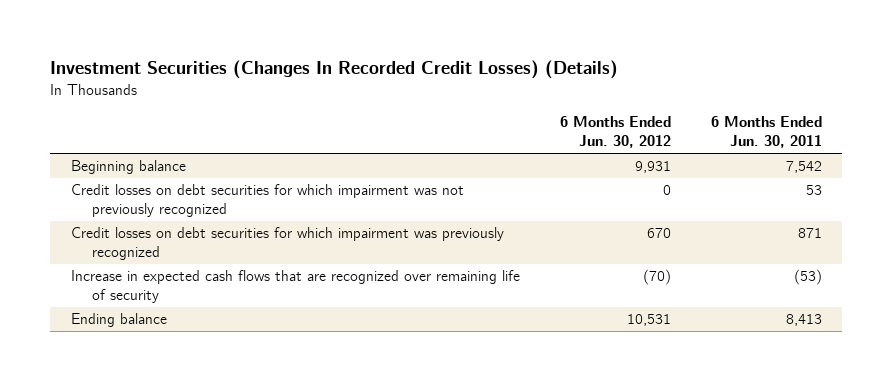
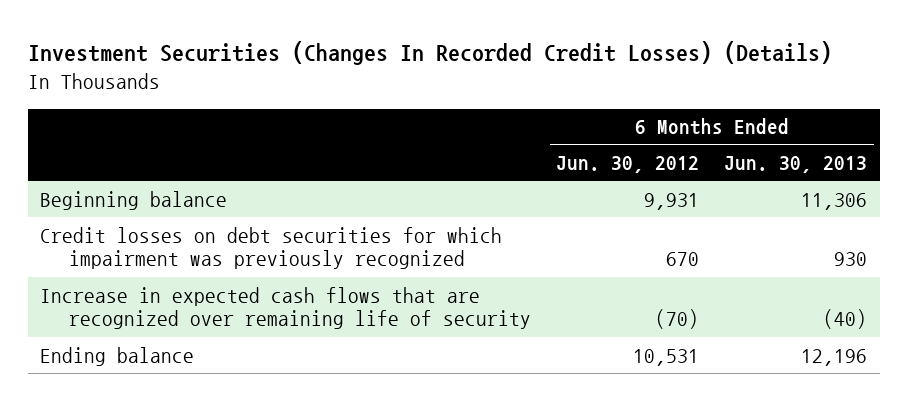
- | 6 Months Ended Jun. 30, 2012 | 6 Months Ended Jun. 30, 2011
+ | 6 Months Ended Jun. 30, 2012 | 6 Months Ended Jun. 30, 2013
- Credit losses on debt securities for which impairment was not previously recognized | 0 | 53

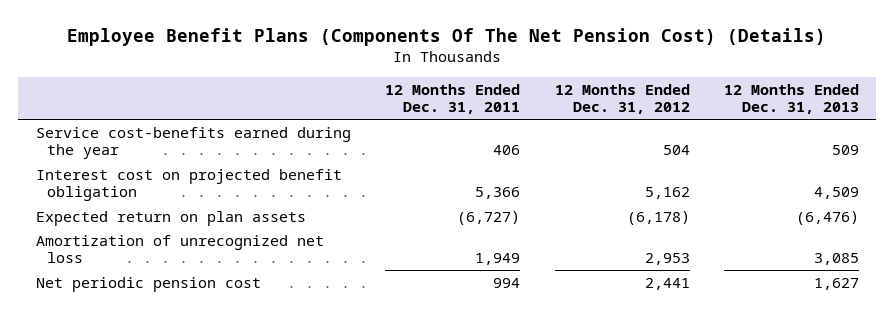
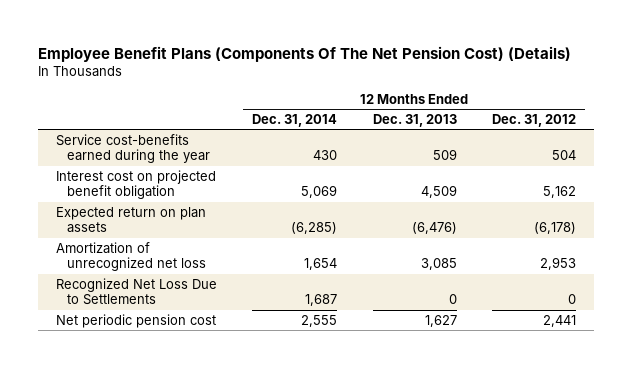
- | 12 Months Ended Dec. 31, 2011 | 12 Months Ended Dec. 31, 2012 | 12 Months Ended Dec. 31, 2013
+ | 12 Months Ended Dec. 31, 2014 | 12 Months Ended Dec. 31, 2013 | 12 Months Ended Dec. 31, 2012
+ Recognized Net Loss Due to Settlements | 1,687 | 0 | 0

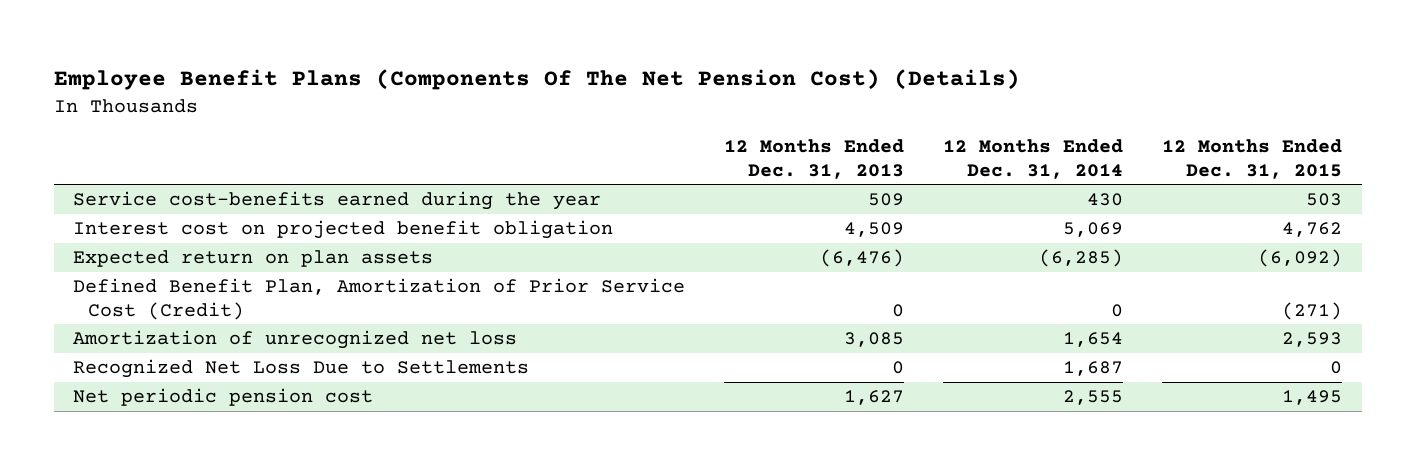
- | 12 Months Ended Dec. 31, 2014 | 12 Months Ended Dec. 31, 2013 | 12 Months Ended Dec. 31, 2012
+ | 12 Months Ended Dec. 31, 2013 | 12 Months Ended Dec. 31, 2014 | 12 Months Ended Dec. 31, 2015
+ Defined Benefit Plan, Amortization of Prior Service Cost (Credit) | 0 | 0 | (271)

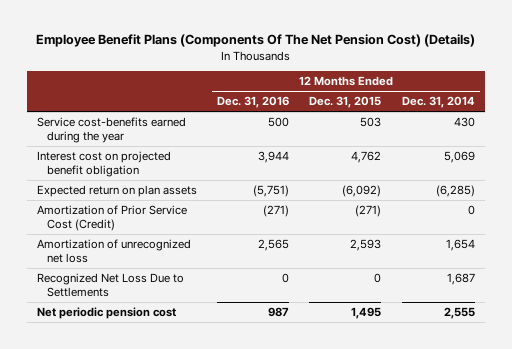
- | 12 Months Ended Dec. 31, 2013 | 12 Months Ended Dec. 31, 2014 | 12 Months Ended Dec. 31, 2015
+ | 12 Months Ended Dec. 31, 2016 | 12 Months Ended Dec. 31, 2015 | 12 Months Ended Dec. 31, 2014
- Defined Benefit Plan, Amortization of Prior Service Cost (Credit) | 0 | 0 | (271)
+ Amortization of Prior Service Cost (Credit) | (271) | (271) | 0

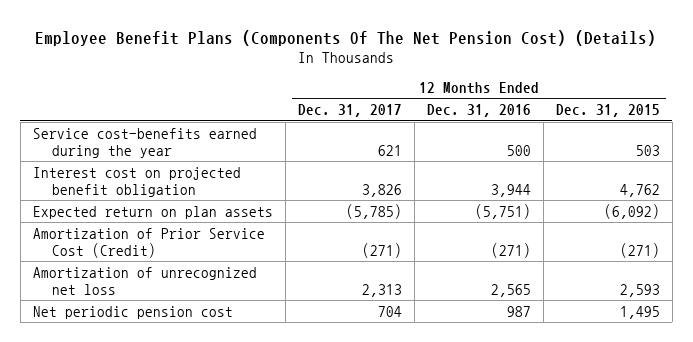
- | 12 Months Ended Dec. 31, 2016 | 12 Months Ended Dec. 31, 2015 | 12 Months Ended Dec. 31, 2014
+ | 12 Months Ended Dec. 31, 2017 | 12 Months Ended Dec. 31, 2016 | 12 Months Ended Dec. 31, 2015
- Recognized Net Loss Due to Settlements | 0 | 0 | 1,687

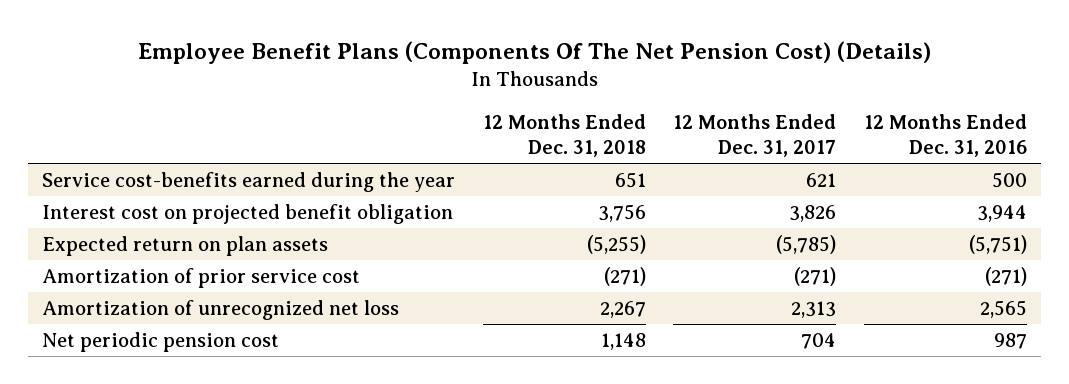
- | 12 Months Ended Dec. 31, 2017 | 12 Months Ended Dec. 31, 2016 | 12 Months Ended Dec. 31, 2015
+ | 12 Months Ended Dec. 31, 2018 | 12 Months Ended Dec. 31, 2017 | 12 Months Ended Dec. 31, 2016
- Amortization of Prior Service Cost (Credit) | (271) | (271) | (271)
+ Amortization of prior service cost | (271) | (271) | (271)

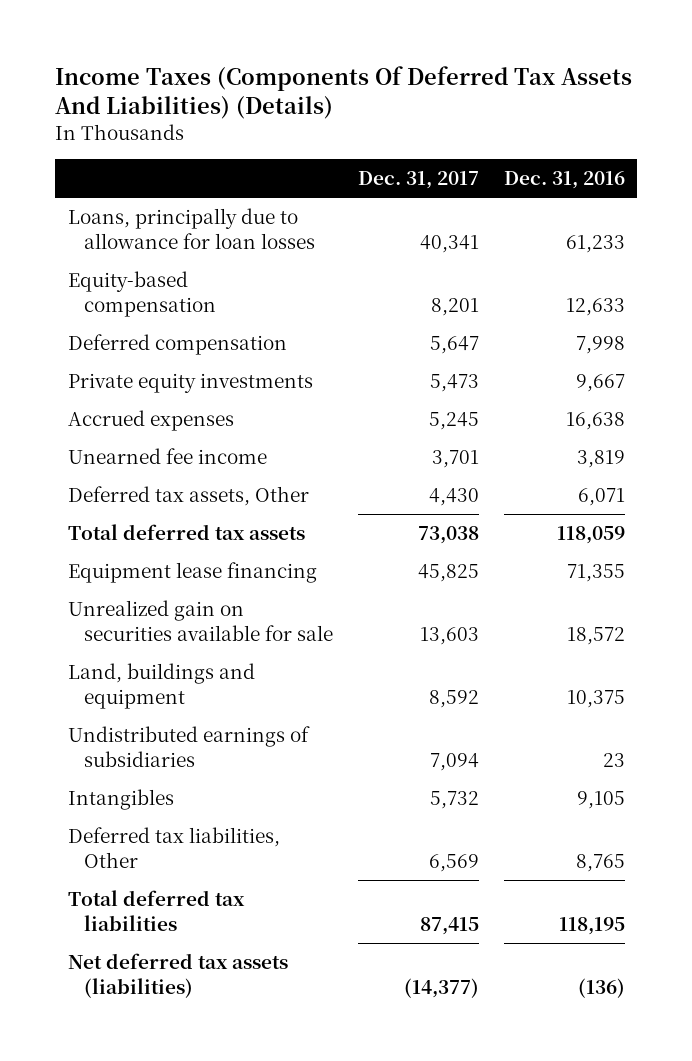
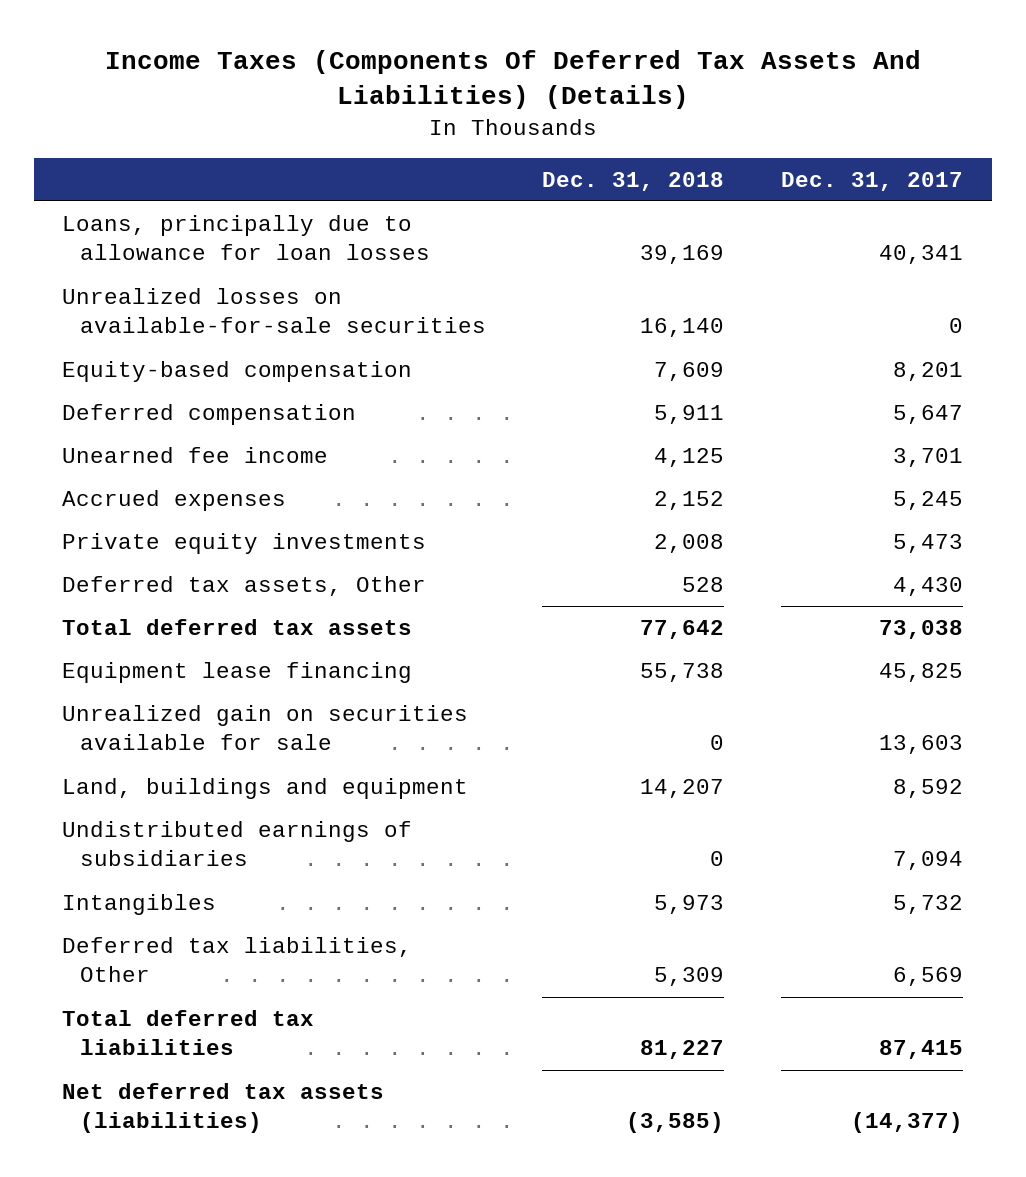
- | Dec. 31, 2017 | Dec. 31, 2016
+ | Dec. 31, 2018 | Dec. 31, 2017
+ Unrealized losses on available-for-sale securities | 16,140 | 0
moved down: Accrued expenses | 2,152 | 5,245
moved down: Private equity investments | 2,008 | 5,473

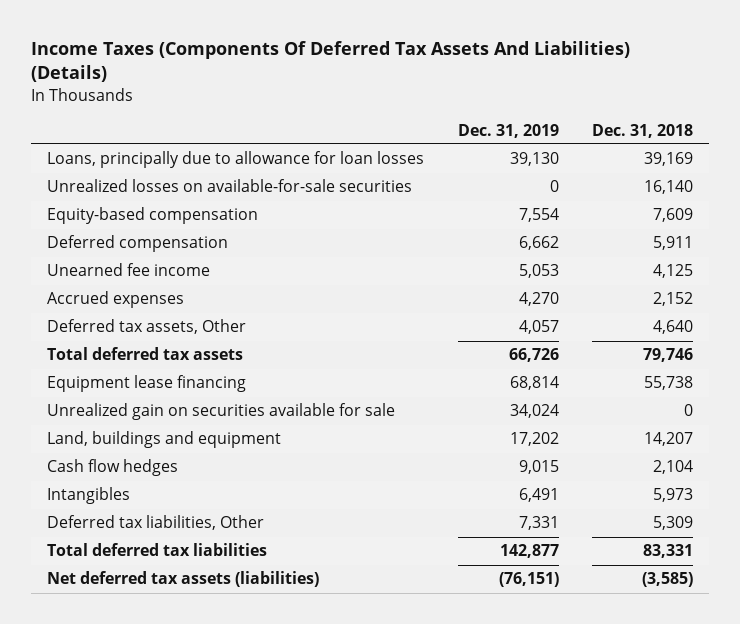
- | Dec. 31, 2018 | Dec. 31, 2017
+ | Dec. 31, 2019 | Dec. 31, 2018
- Private equity investments | 2,008 | 5,473
- Deferred tax assets, Other | 528 | 4,430
- Total deferred tax assets | 77,642 | 73,038
+ Deferred tax assets, Other | 4,057 | 4,640
+ Total deferred tax assets | 66,726 | 79,746
- Undistributed earnings of subsidiaries | 0 | 7,094
+ Cash flow hedges | 9,015 | 2,104
- Total deferred tax liabilities | 81,227 | 87,415
+ Total deferred tax liabilities | 142,877 | 83,331

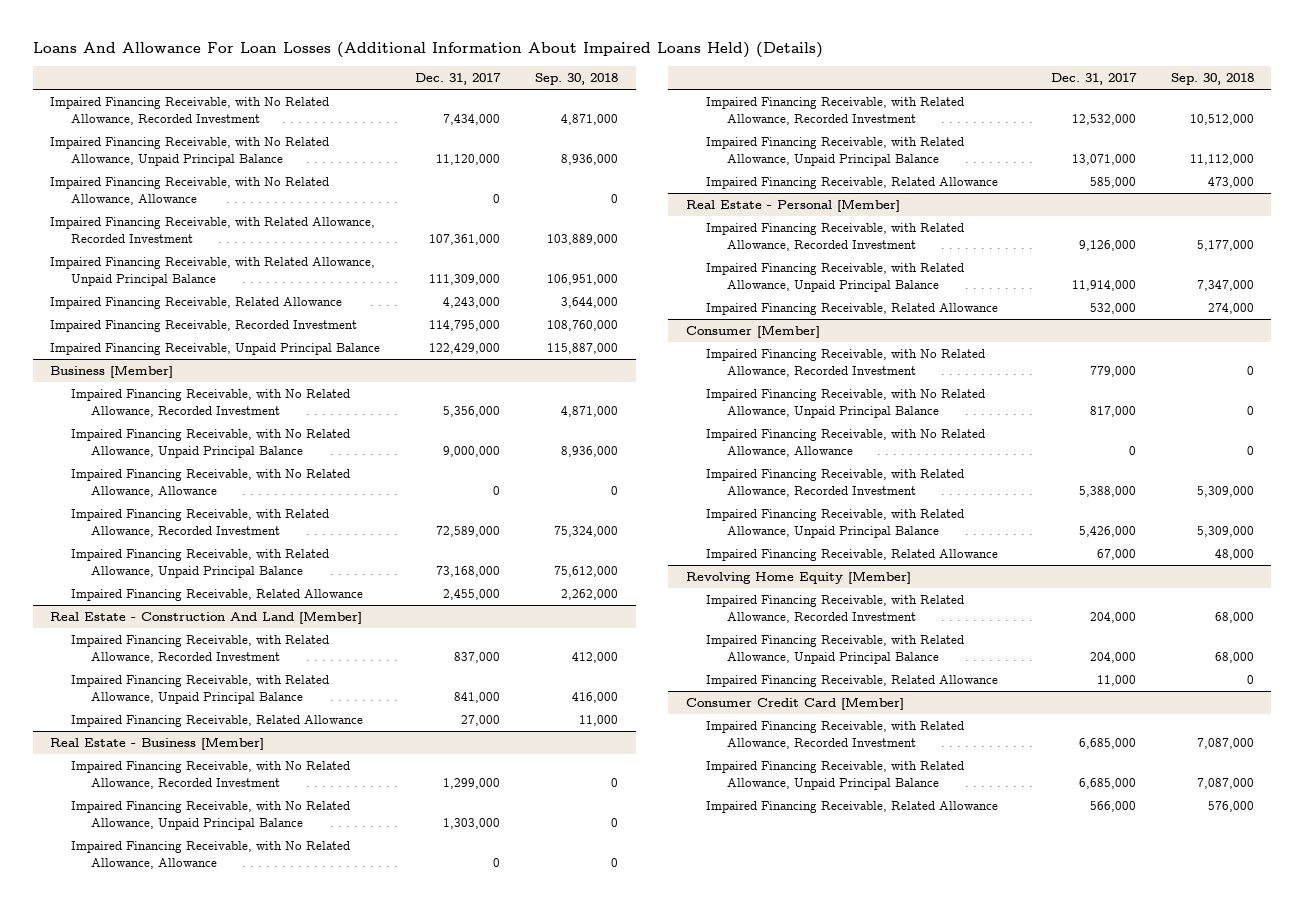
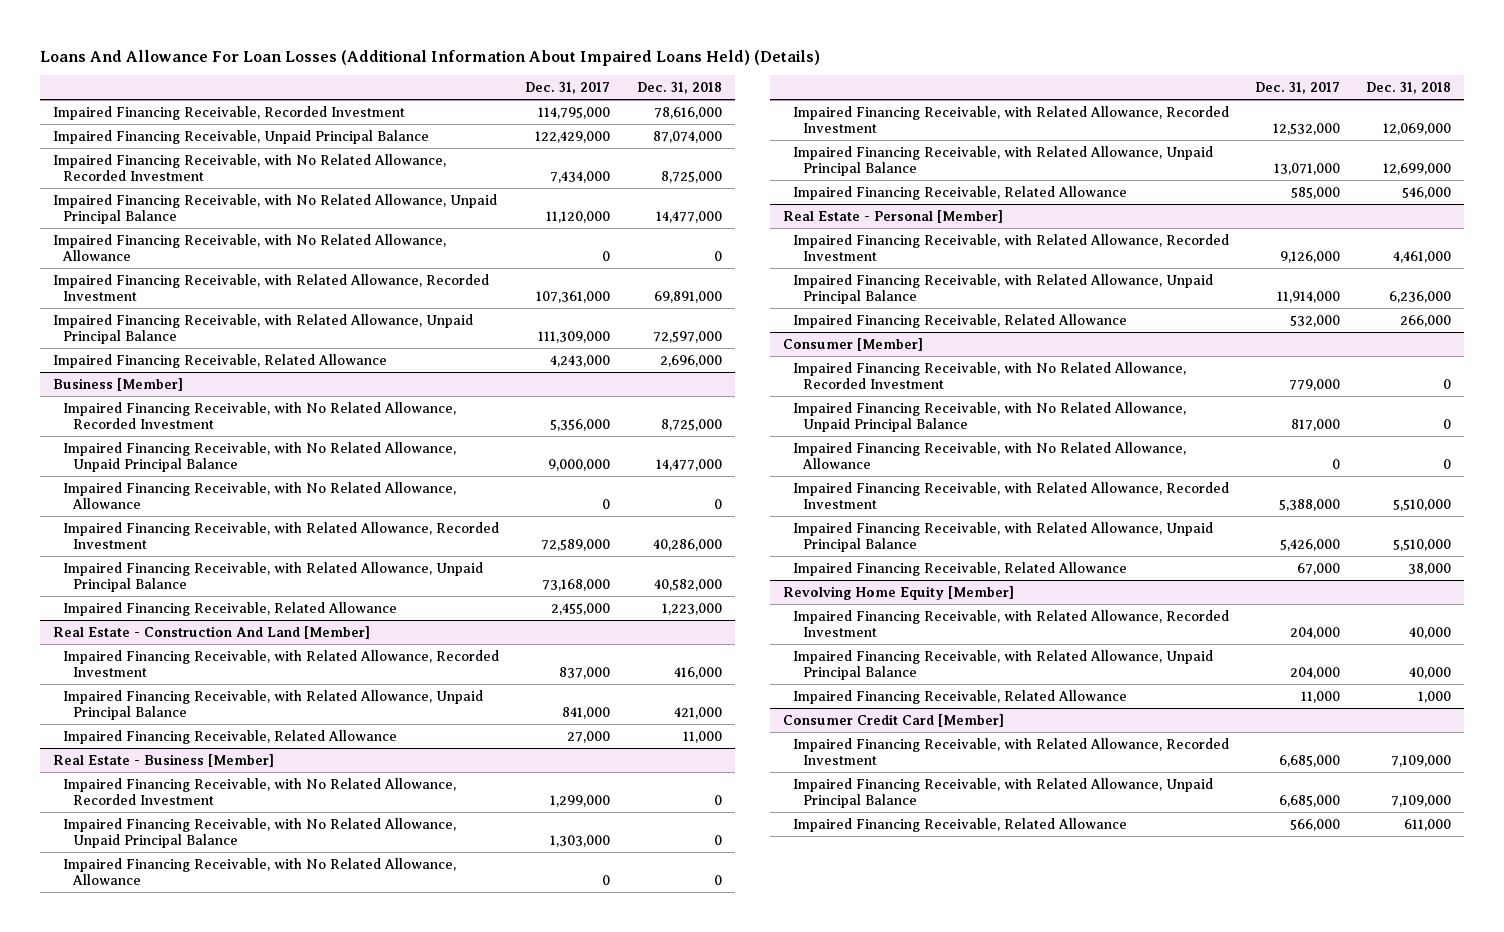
- | Dec. 31, 2017 | Sep. 30, 2018
+ | Dec. 31, 2017 | Dec. 31, 2018
moved up: Impaired Financing Receivable, Recorded Investment | 114,795,000 | 78,616,000
moved up: Impaired Financing Receivable, Unpaid Principal Balance | 122,429,000 | 87,074,000

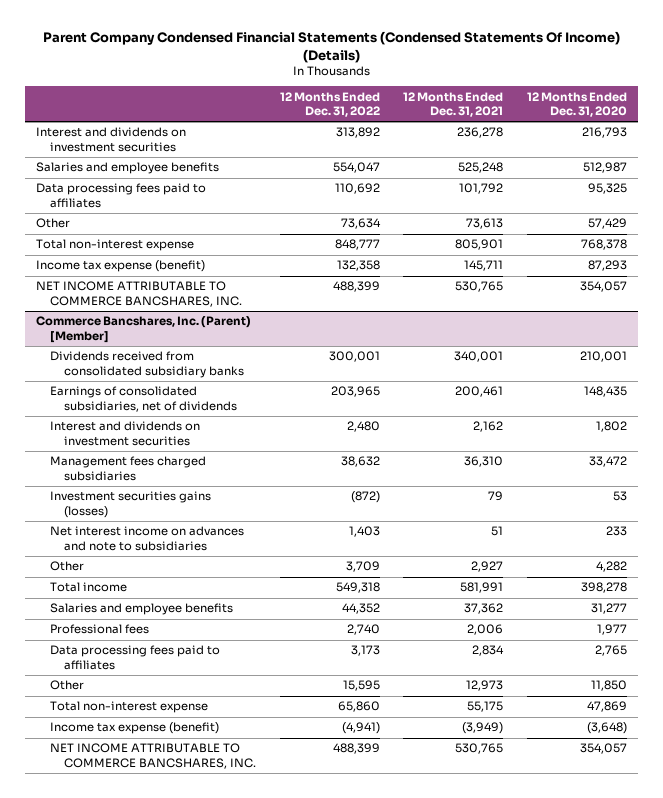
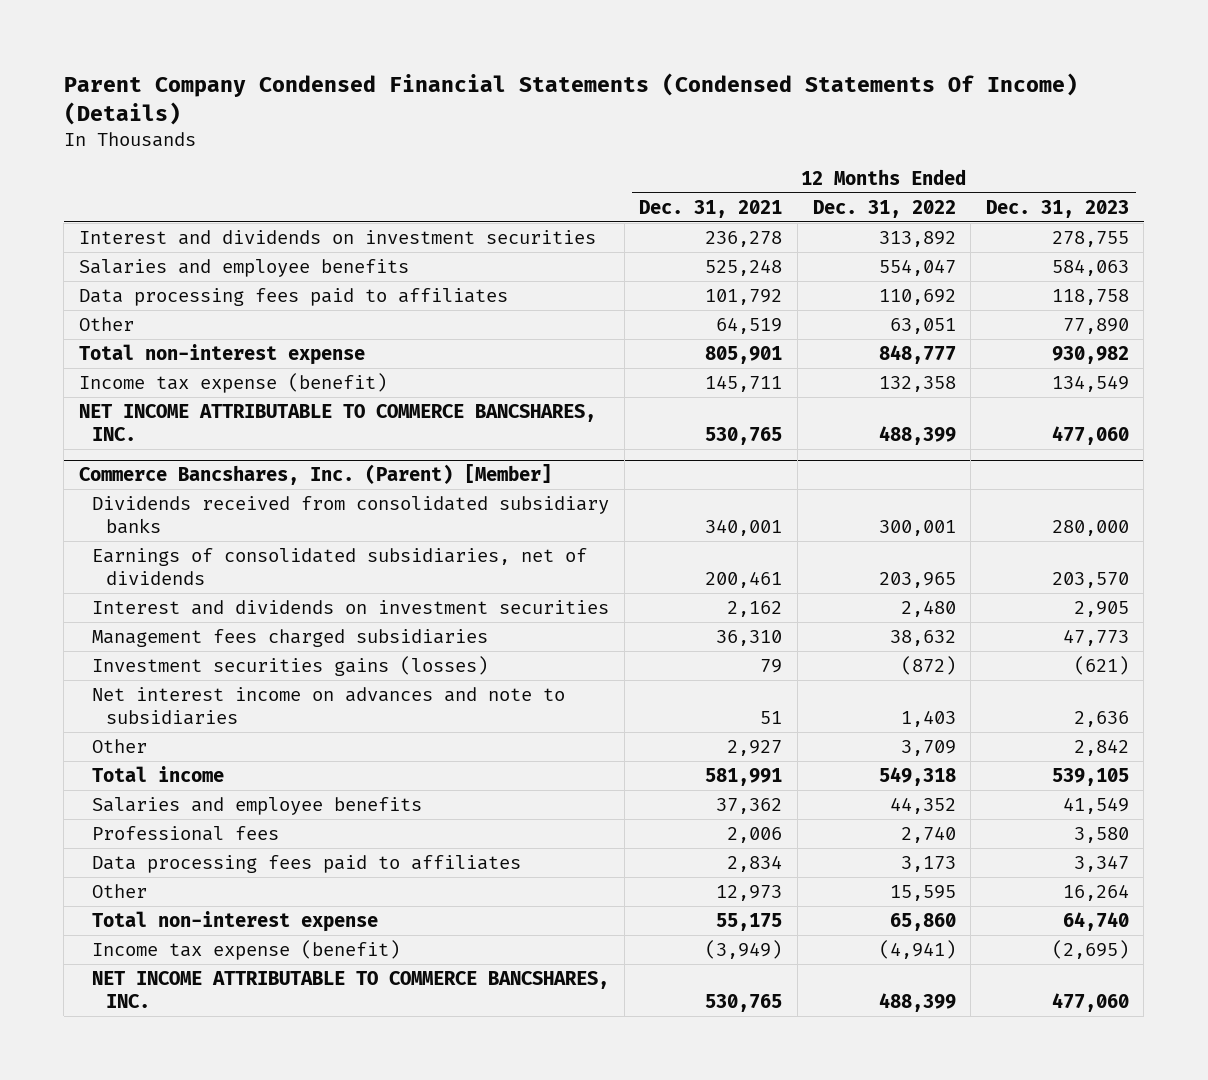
- | 12 Months Ended Dec. 31, 2022 | 12 Months Ended Dec. 31, 2021 | 12 Months Ended Dec. 31, 2020
+ | 12 Months Ended Dec. 31, 2021 | 12 Months Ended Dec. 31, 2022 | 12 Months Ended Dec. 31, 2023
- Other | 73,634 | 73,613 | 57,429
+ Other | 64,519 | 63,051 | 77,890

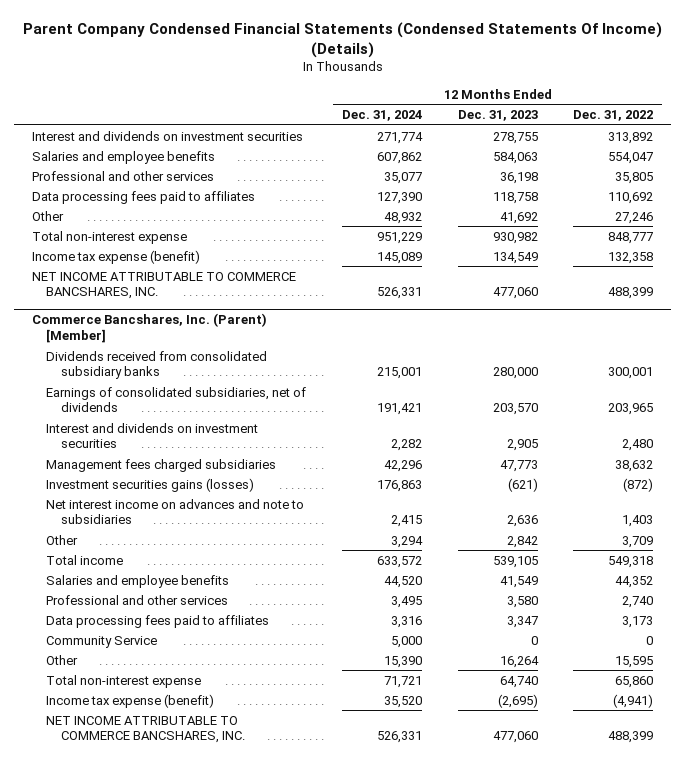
- | 12 Months Ended Dec. 31, 2021 | 12 Months Ended Dec. 31, 2022 | 12 Months Ended Dec. 31, 2023
+ | 12 Months Ended Dec. 31, 2024 | 12 Months Ended Dec. 31, 2023 | 12 Months Ended Dec. 31, 2022
+ Professional and other services | 35,077 | 36,198 | 35,805
- Other | 64,519 | 63,051 | 77,890
+ Other | 48,932 | 41,692 | 27,246
@ Commerce Bancshares, Inc. (Parent) [Member]
- Professional fees | 2,006 | 2,740 | 3,580
+ Professional and other services | 3,495 | 3,580 | 2,740
+ Community Service | 5,000 | 0 | 0

